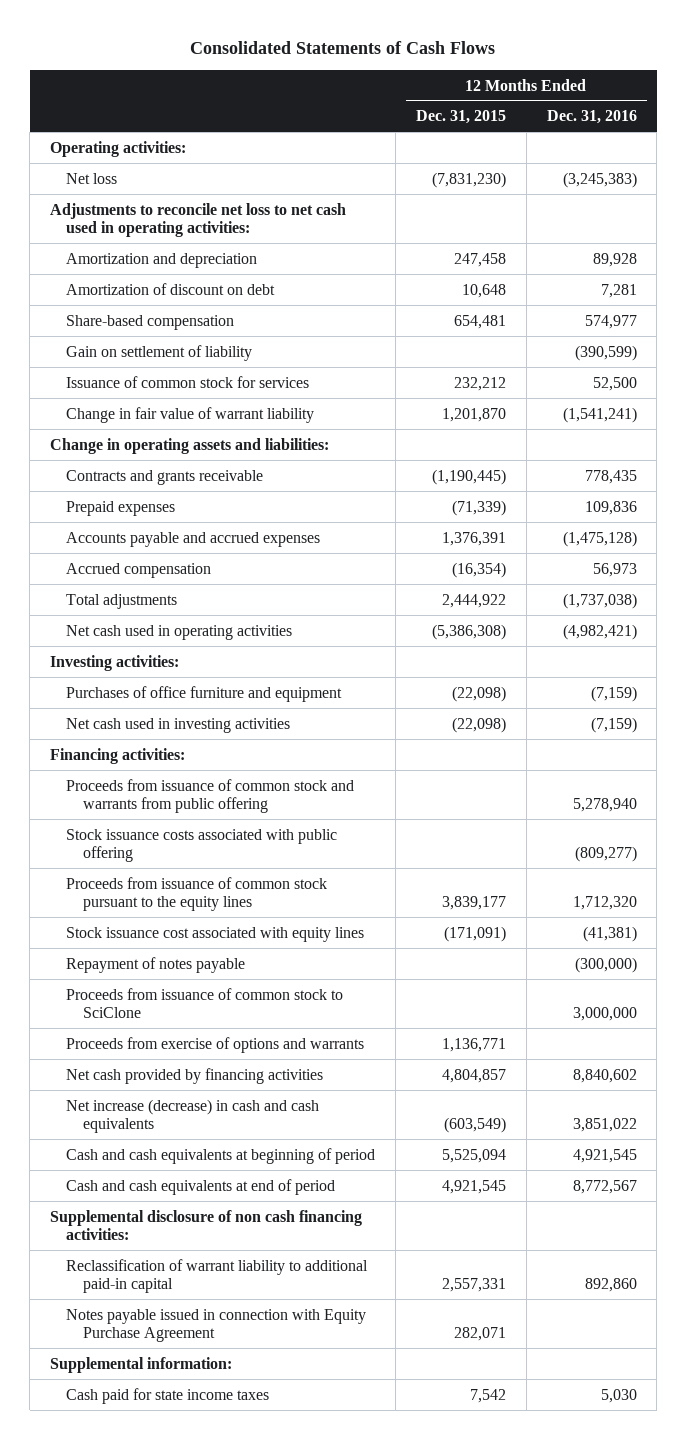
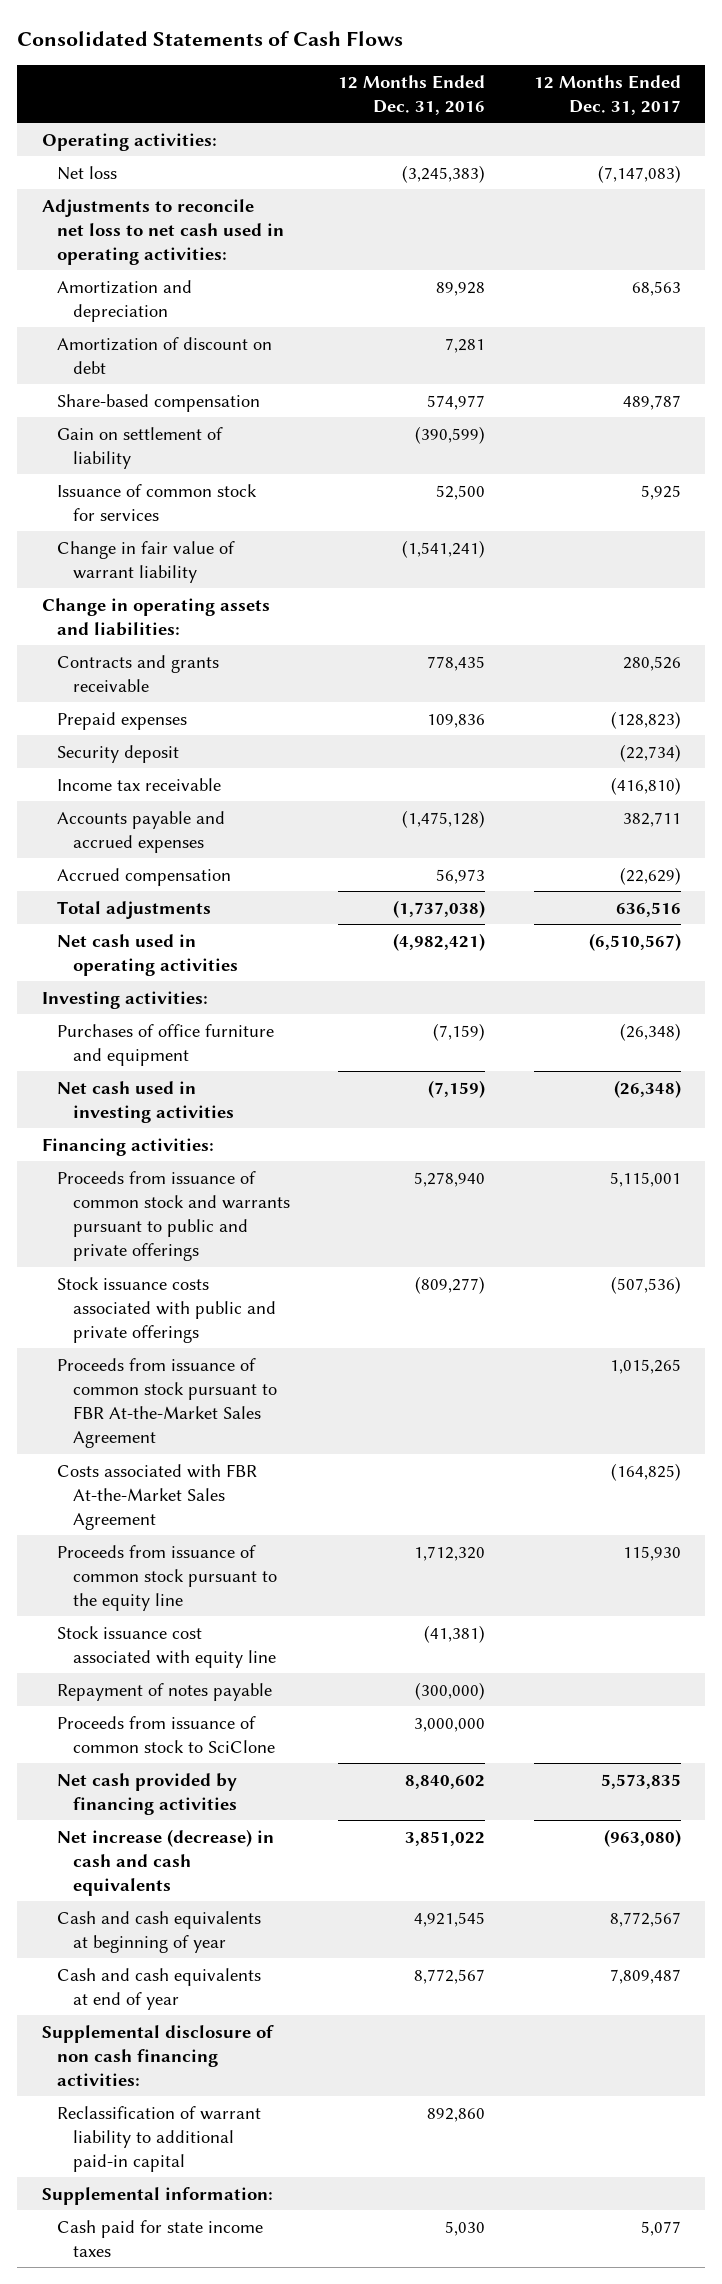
- | 12 Months Ended Dec. 31, 2015 | 12 Months Ended Dec. 31, 2016
+ | 12 Months Ended Dec. 31, 2016 | 12 Months Ended Dec. 31, 2017
+ Security deposit | | (22,734)
+ Income tax receivable | | (416,810)
- Proceeds from issuance of common stock and warrants from public offering | | 5,278,940
- Stock issuance costs associated with public offering | | (809,277)
- Proceeds from issuance of common stock pursuant to the equity lines | 3,839,177 | 1,712,320
- Stock issuance cost associated with equity lines | (171,091) | (41,381)
+ Proceeds from issuance of common stock and warrants pursuant to public and private offerings | 5,278,940 | 5,115,001
+ Stock issuance costs associated with public and private offerings | (809,277) | (507,536)
+ Proceeds from issuance of common stock pursuant to FBR At-the-Market Sales Agreement | | 1,015,265
+ Costs associated with FBR At-the-Market Sales Agreement | | (164,825)
+ Proceeds from issuance of common stock pursuant to the equity line | 1,712,320 | 115,930
+ Stock issuance cost associated with equity line | (41,381) |
- Proceeds from exercise of options and warrants | 1,136,771 |
- Cash and cash equivalents at beginning of period | 5,525,094 | 4,921,545
- Cash and cash equivalents at end of period | 4,921,545 | 8,772,567
+ Cash and cash equivalents at beginning of year | 4,921,545 | 8,772,567
+ Cash and cash equivalents at end of year | 8,772,567 | 7,809,487
- Notes payable issued in connection with Equity Purchase Agreement | 282,071 |

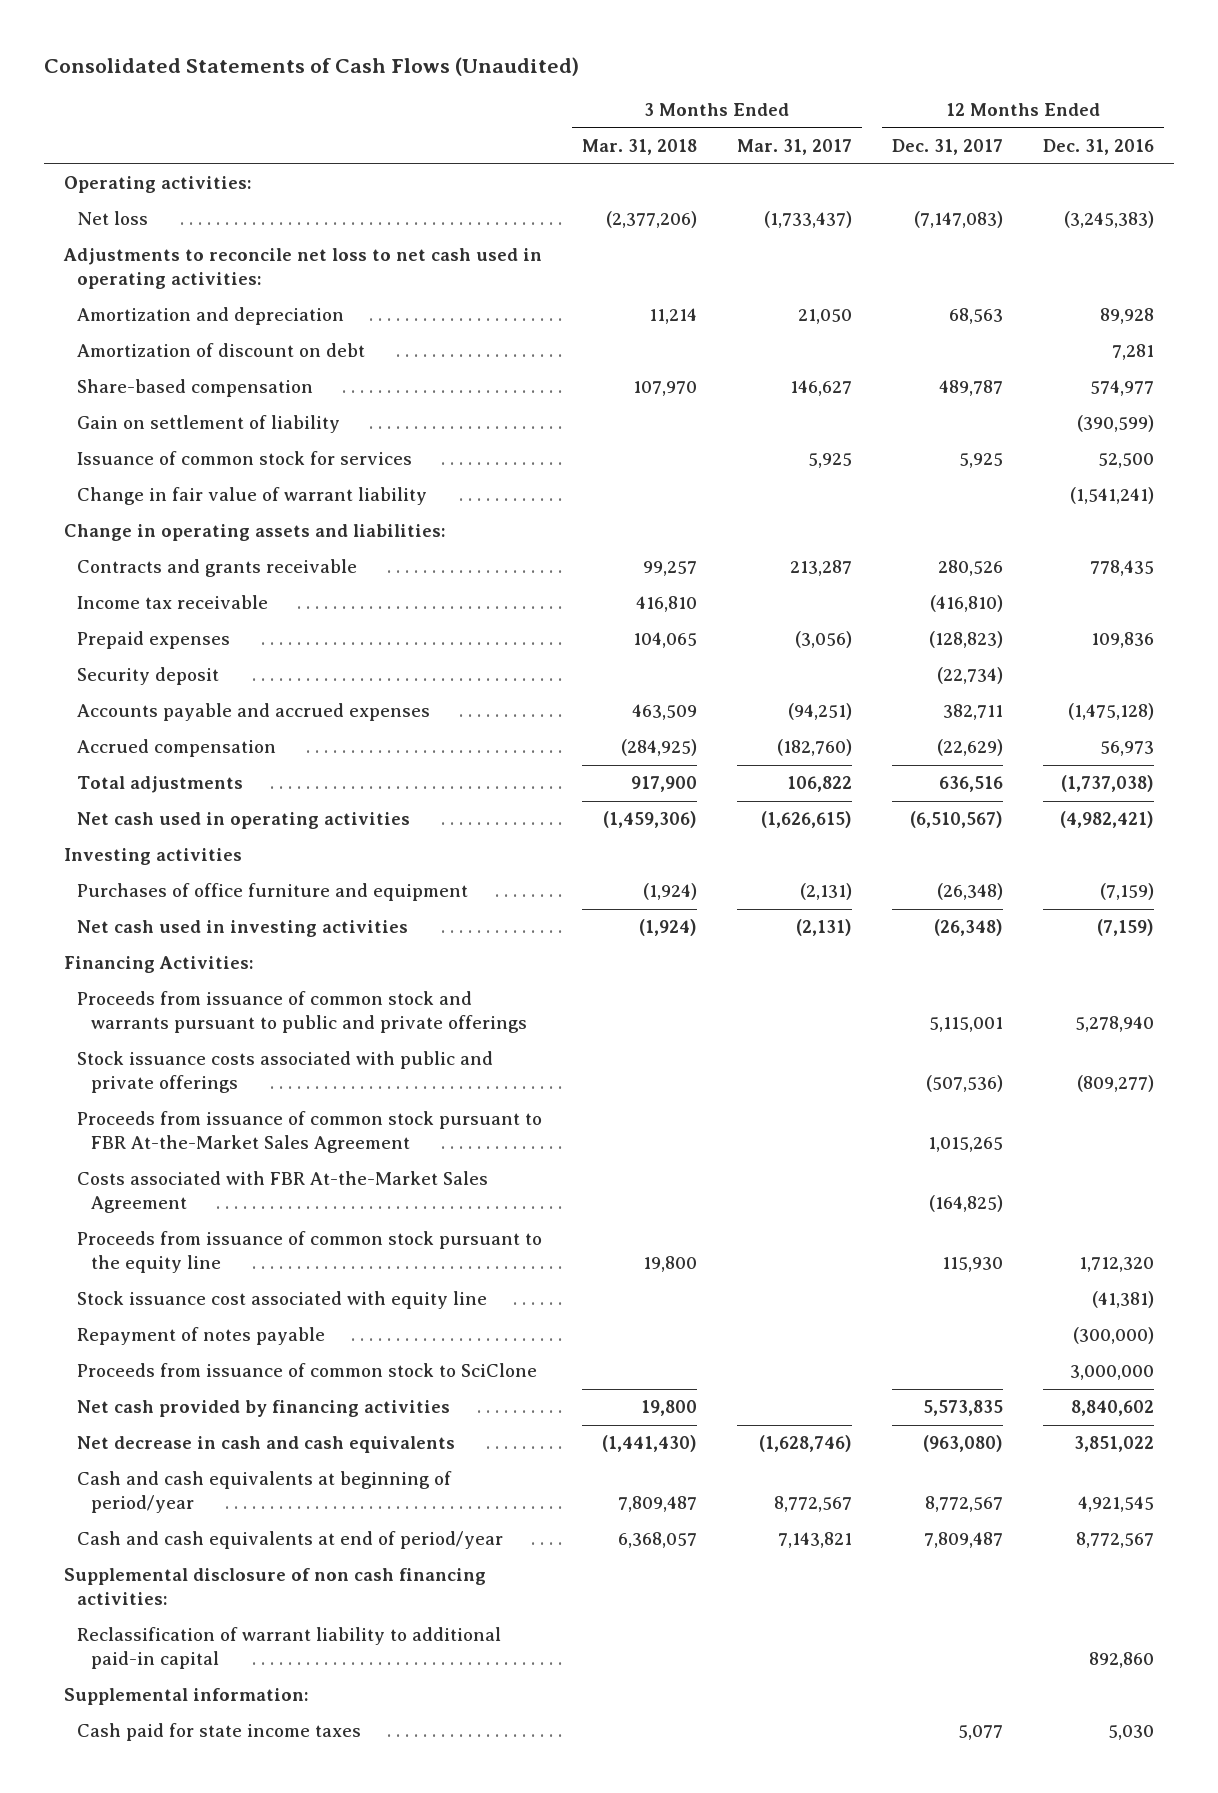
- Consolidated Statements of Cash Flows
+ Consolidated Statements of Cash Flows (Unaudited)
- | 12 Months Ended Dec. 31, 2016 | 12 Months Ended Dec. 31, 2017
+ | 3 Months Ended Mar. 31, 2018 | 3 Months Ended Mar. 31, 2017 | 12 Months Ended Dec. 31, 2017 | 12 Months Ended Dec. 31, 2016
moved up: Income tax receivable | 416,810 | | (416,810) |
- Investing activities:
+ Investing activities
- Financing activities:
+ Financing Activities:
- Net increase (decrease) in cash and cash equivalents | 3,851,022 | (963,080)
- Cash and cash equivalents at beginning of year | 4,921,545 | 8,772,567
- Cash and cash equivalents at end of year | 8,772,567 | 7,809,487
+ Net decrease in cash and cash equivalents | (1,441,430) | (1,628,746) | (963,080) | 3,851,022
+ Cash and cash equivalents at beginning of period/year | 7,809,487 | 8,772,567 | 8,772,567 | 4,921,545
+ Cash and cash equivalents at end of period/year | 6,368,057 | 7,143,821 | 7,809,487 | 8,772,567

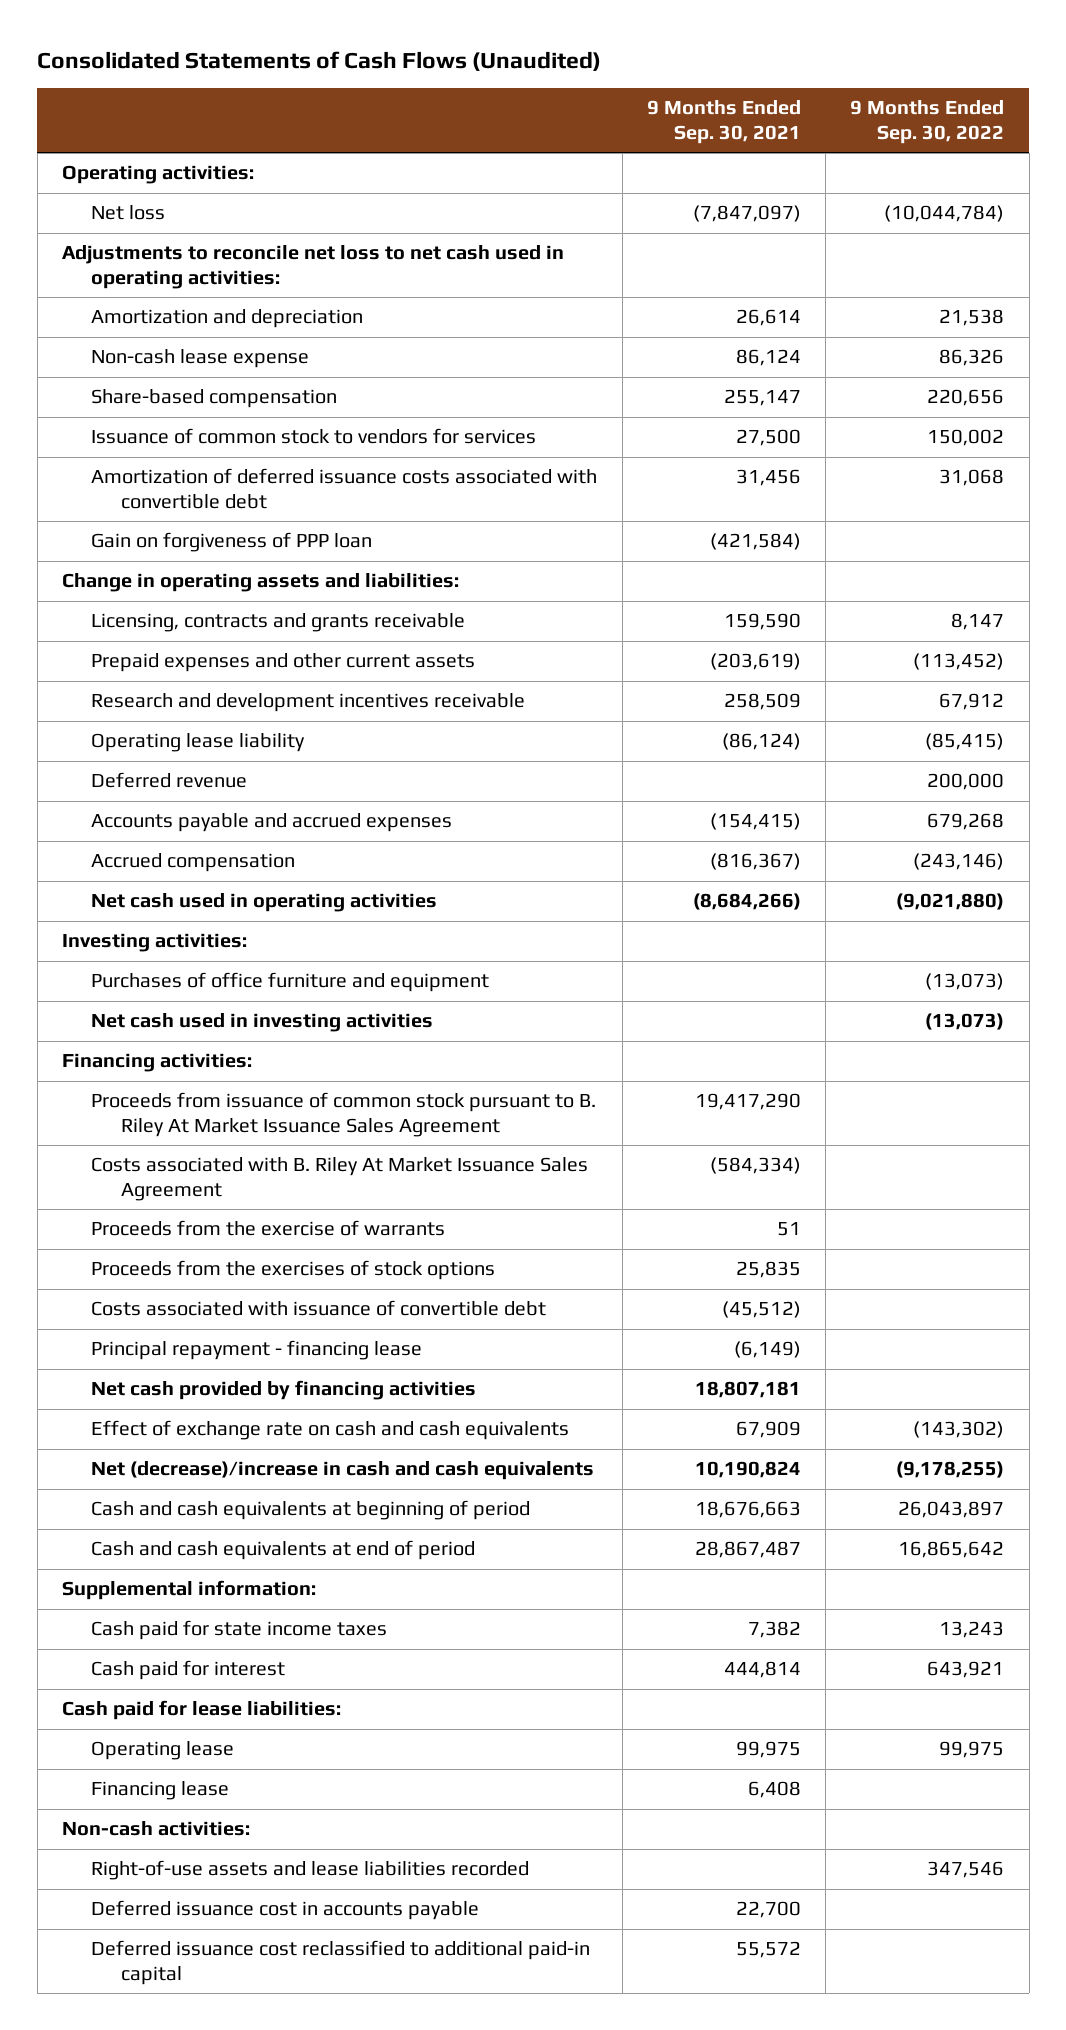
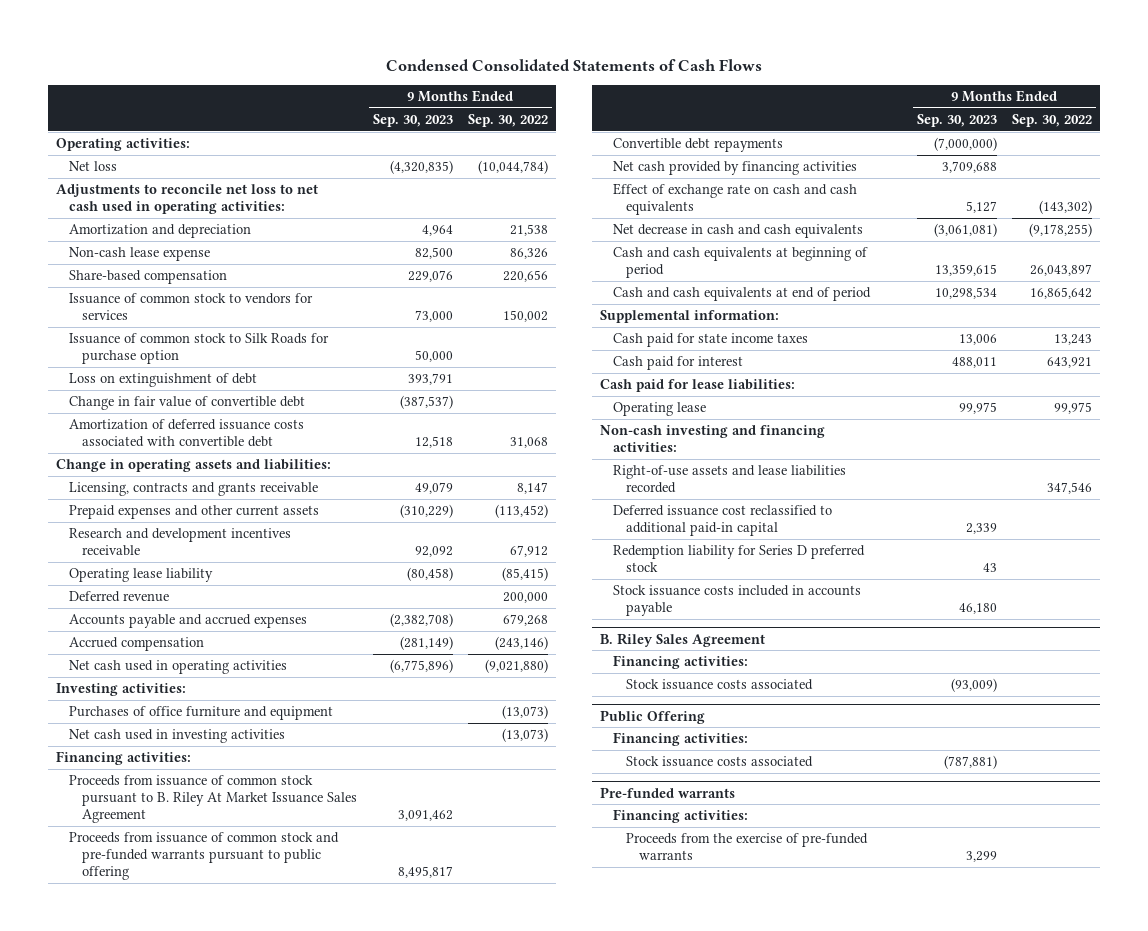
- Consolidated Statements of Cash Flows (Unaudited)
+ Condensed Consolidated Statements of Cash Flows
- | 9 Months Ended Sep. 30, 2021 | 9 Months Ended Sep. 30, 2022
+ | 9 Months Ended Sep. 30, 2023 | 9 Months Ended Sep. 30, 2022
+ Issuance of common stock to Silk Roads for purchase option | 50,000 |
+ Loss on extinguishment of debt | 393,791 |
+ Change in fair value of convertible debt | (387,537) |
- Gain on forgiveness of PPP loan | (421,584) |
- Costs associated with B. Riley At Market Issuance Sales Agreement | (584,334) |
- Proceeds from the exercise of warrants | 51 |
- Proceeds from the exercises of stock options | 25,835 |
- Costs associated with issuance of convertible debt | (45,512) |
- Principal repayment - financing lease | (6,149) |
+ Proceeds from issuance of common stock and pre-funded warrants pursuant to public offering | 8,495,817 |
+ Convertible debt repayments | (7,000,000) |
- Net (decrease)/increase in cash and cash equivalents | 10,190,824 | (9,178,255)
+ Net decrease in cash and cash equivalents | (3,061,081) | (9,178,255)
- Financing lease | 6,408 |
- Non-cash activities:
+ Non-cash investing and financing activities:
- Deferred issuance cost in accounts payable | 22,700 |
+ Redemption liability for Series D preferred stock | 43 |
+ Stock issuance costs included in accounts payable | 46,180 |
+ B. Riley Sales Agreement
+ Financing activities:
+ Stock issuance costs associated | (93,009) |
+ Public Offering
+ Financing activities:
+ Stock issuance costs associated | (787,881) |
+ Pre-funded warrants
+ Financing activities:
+ Proceeds from the exercise of pre-funded warrants | 3,299 |

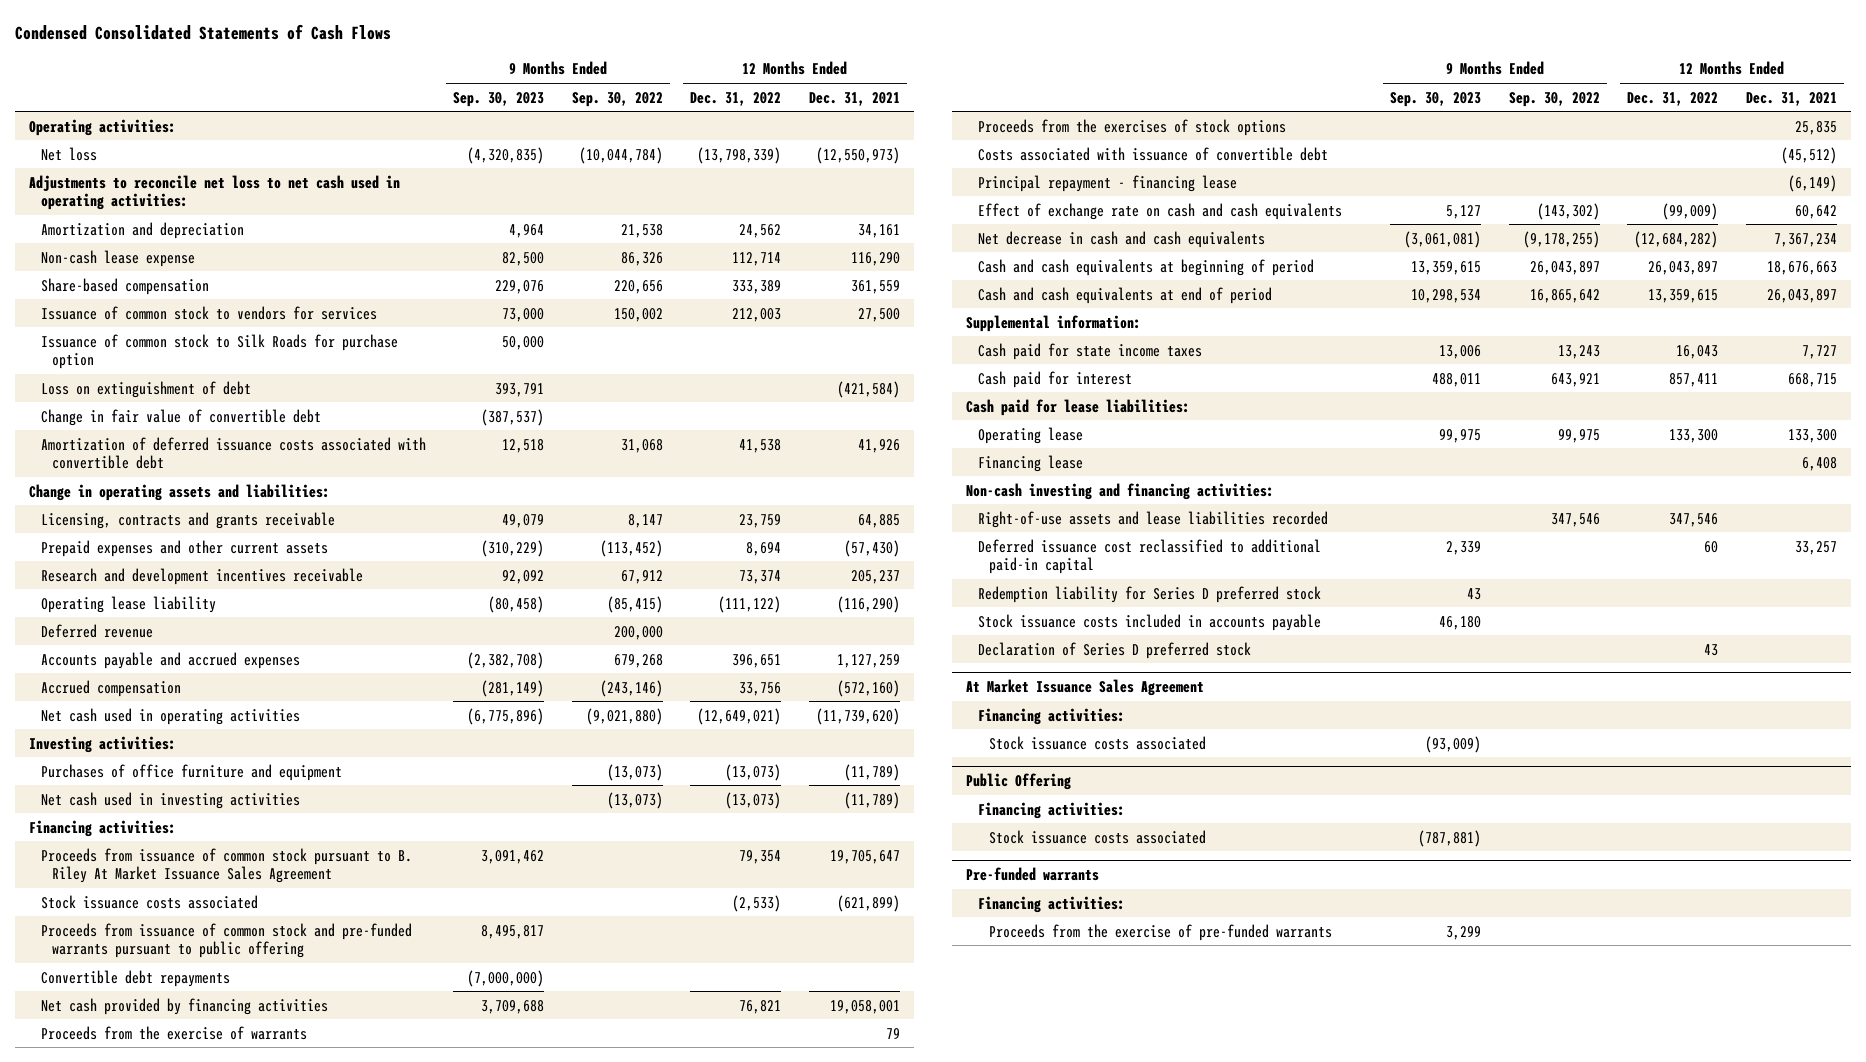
- | 9 Months Ended Sep. 30, 2023 | 9 Months Ended Sep. 30, 2022
+ | 9 Months Ended Sep. 30, 2023 | 9 Months Ended Sep. 30, 2022 | 12 Months Ended Dec. 31, 2022 | 12 Months Ended Dec. 31, 2021
+ Stock issuance costs associated | | | (2,533) | (621,899)
+ Proceeds from the exercise of warrants | | | | 79
+ Proceeds from the exercises of stock options | | | | 25,835
+ Costs associated with issuance of convertible debt | | | | (45,512)
+ Principal repayment - financing lease | | | | (6,149)
+ Financing lease | | | | 6,408
- B. Riley Sales Agreement
+ Declaration of Series D preferred stock | | | 43 |
+ At Market Issuance Sales Agreement

